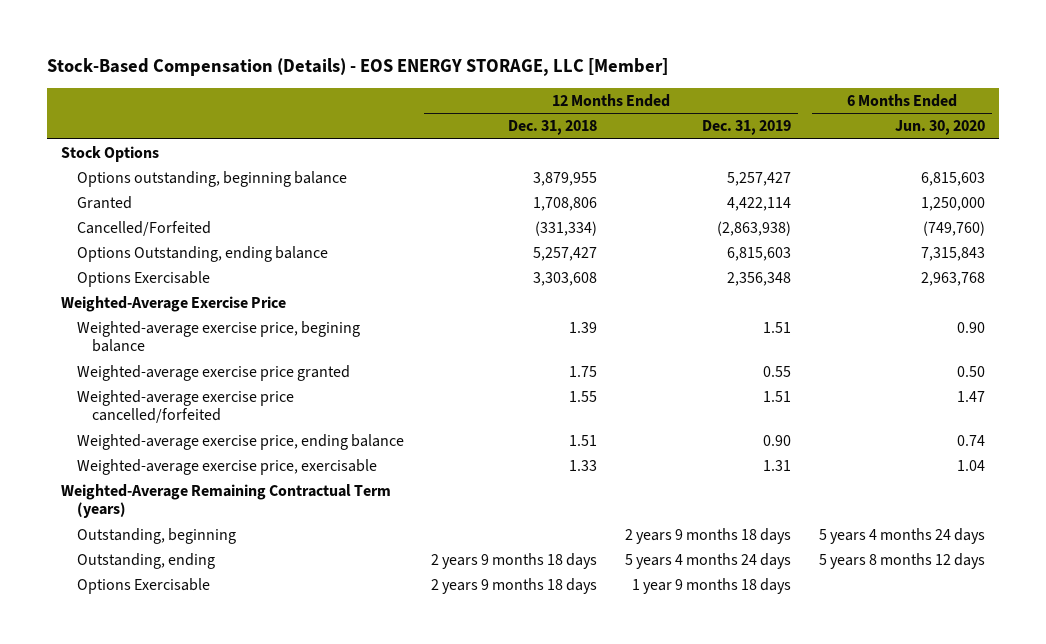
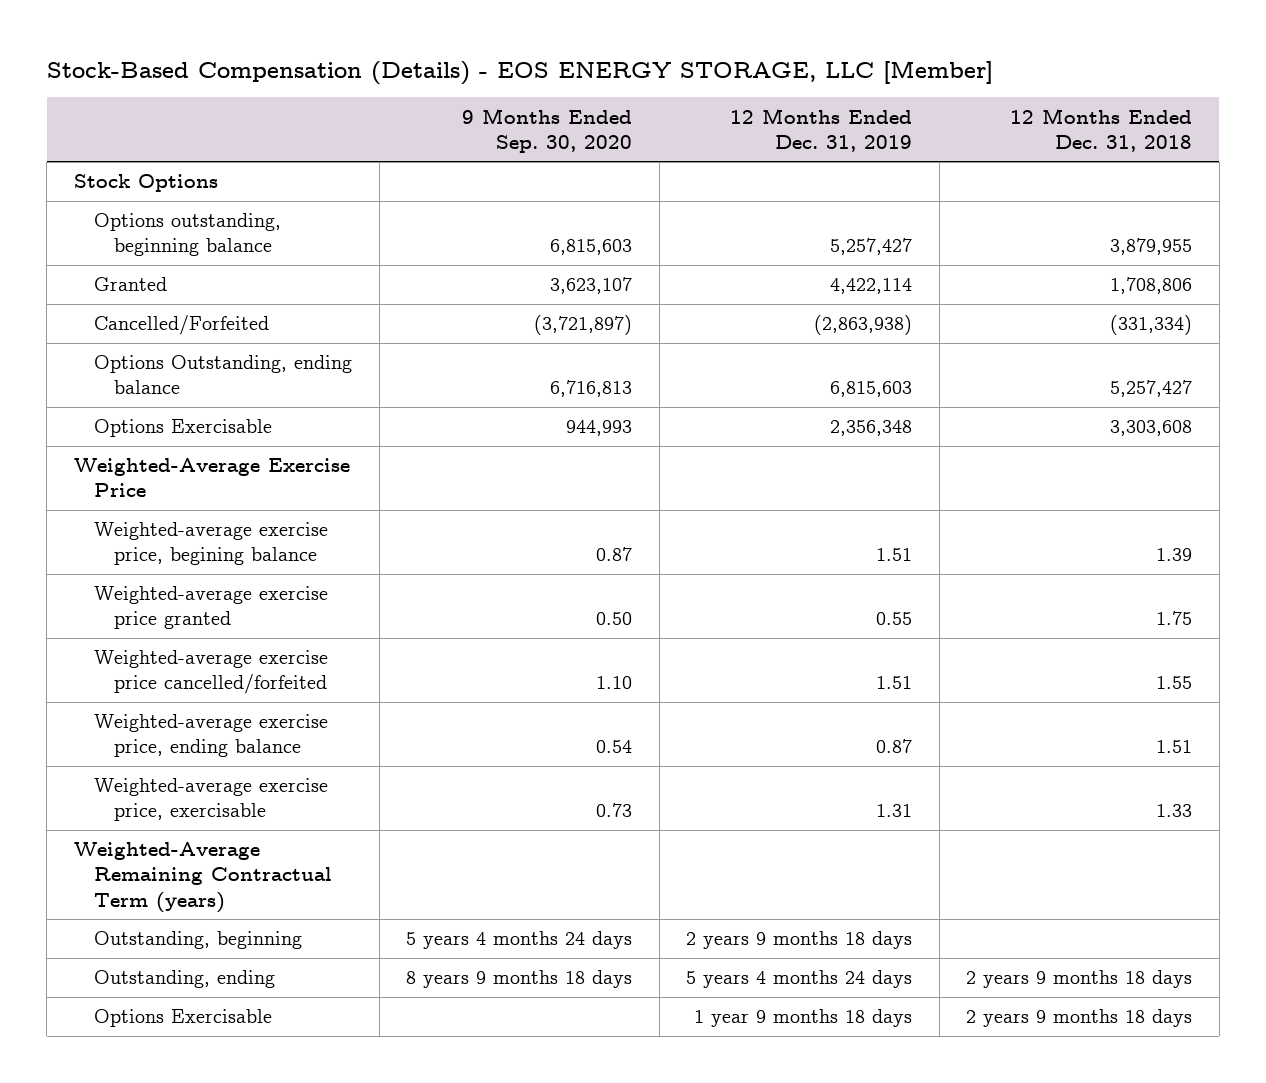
- | 12 Months Ended Dec. 31, 2018 | 12 Months Ended Dec. 31, 2019 | 6 Months Ended Jun. 30, 2020
+ | 9 Months Ended Sep. 30, 2020 | 12 Months Ended Dec. 31, 2019 | 12 Months Ended Dec. 31, 2018
- Weighted-average exercise price, ending balance | 1.51 | 0.90 | 0.74
+ Weighted-average exercise price, ending balance | 0.54 | 0.87 | 1.51

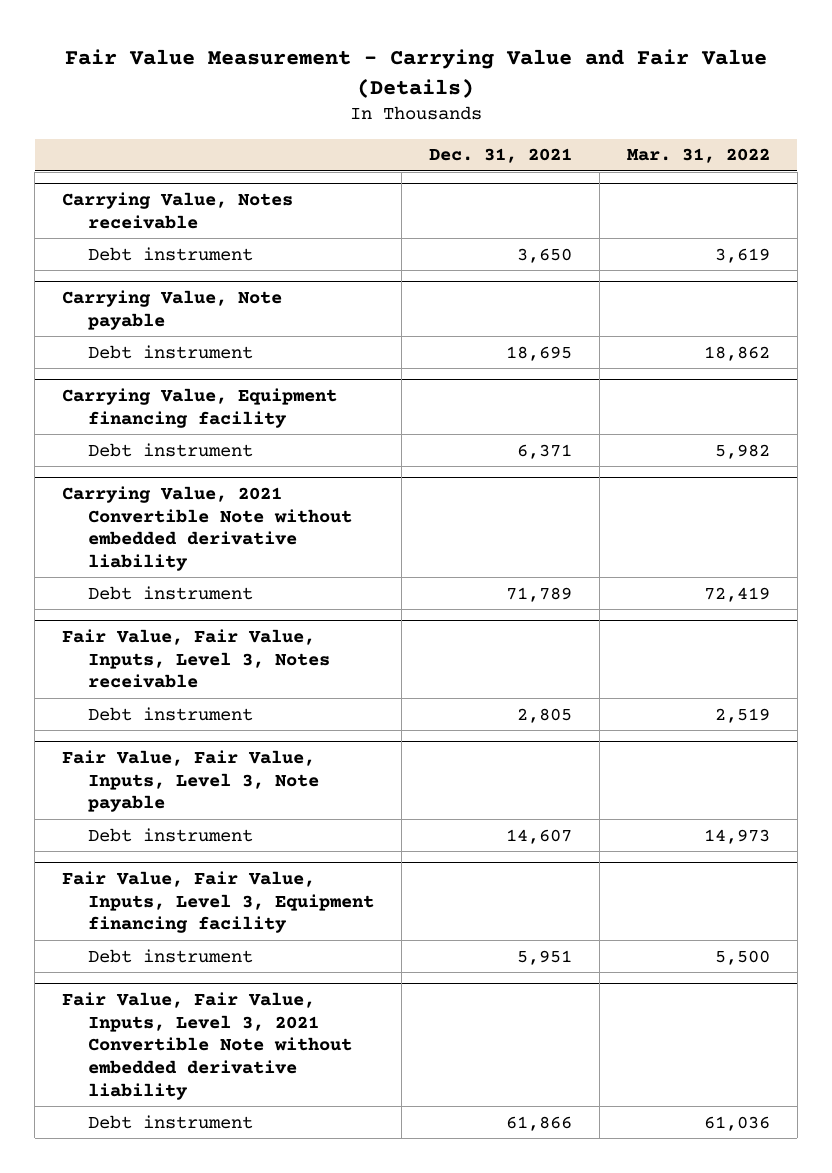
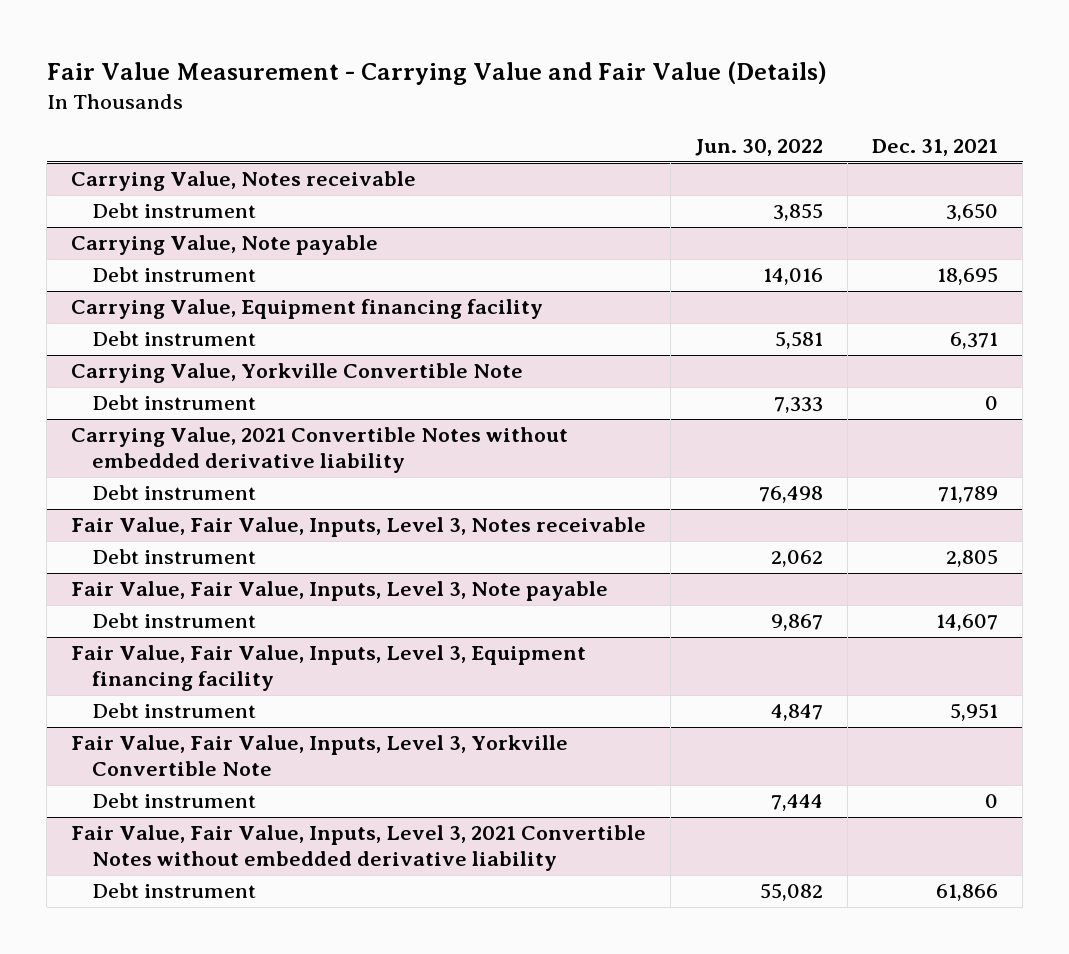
- | Dec. 31, 2021 | Mar. 31, 2022
+ | Jun. 30, 2022 | Dec. 31, 2021
- Carrying Value, 2021 Convertible Note without embedded derivative liability
+ Carrying Value, Yorkville Convertible Note
+ Debt instrument | 7,333 | 0
+ Carrying Value, 2021 Convertible Notes without embedded derivative liability
- Fair Value, Fair Value, Inputs, Level 3, 2021 Convertible Note without embedded derivative liability
+ Fair Value, Fair Value, Inputs, Level 3, Yorkville Convertible Note
+ Debt instrument | 7,444 | 0
+ Fair Value, Fair Value, Inputs, Level 3, 2021 Convertible Notes without embedded derivative liability

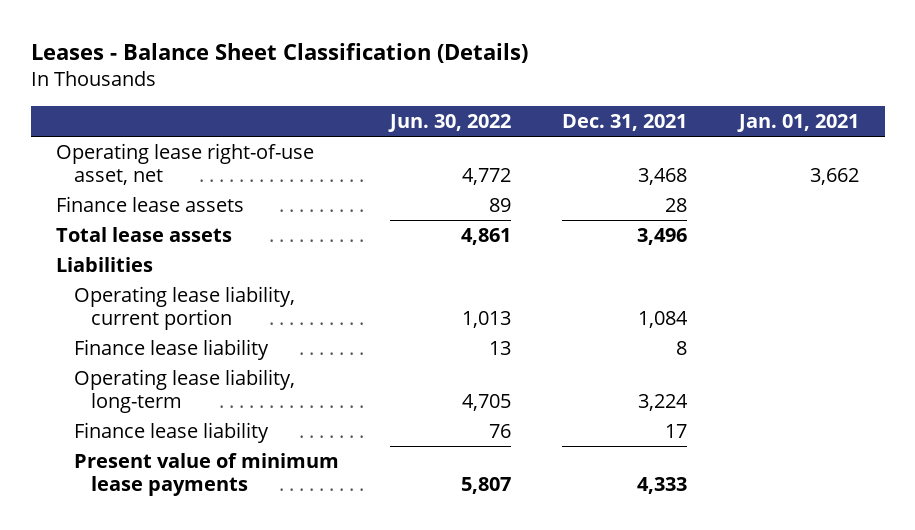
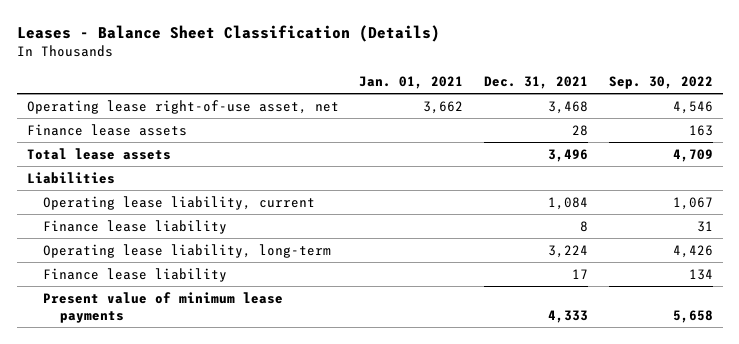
- | Jun. 30, 2022 | Dec. 31, 2021 | Jan. 01, 2021
+ | Jan. 01, 2021 | Dec. 31, 2021 | Sep. 30, 2022
- Operating lease liability, current portion | 1,013 | 1,084 |
+ Operating lease liability, current | | 1,084 | 1,067

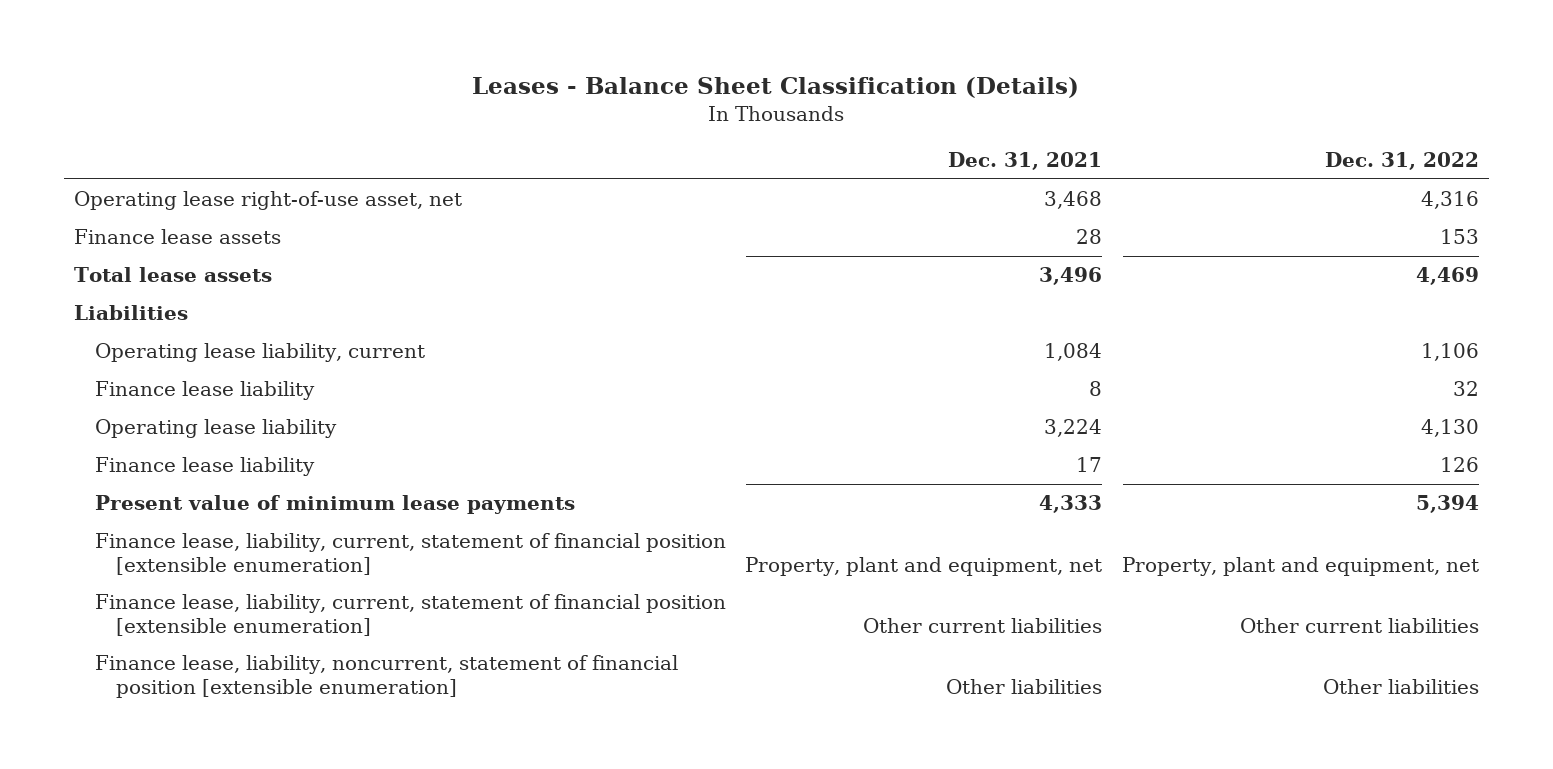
- | Jan. 01, 2021 | Dec. 31, 2021 | Sep. 30, 2022
+ | Dec. 31, 2021 | Dec. 31, 2022
- Operating lease liability, long-term | | 3,224 | 4,426
+ Operating lease liability | 3,224 | 4,130
+ Finance lease, liability, current, statement of financial position [extensible enumeration] | Property, plant and equipment, net | Property, plant and equipment, net
+ Finance lease, liability, current, statement of financial position [extensible enumeration] | Other current liabilities | Other current liabilities
+ Finance lease, liability, noncurrent, statement of financial position [extensible enumeration] | Other liabilities | Other liabilities

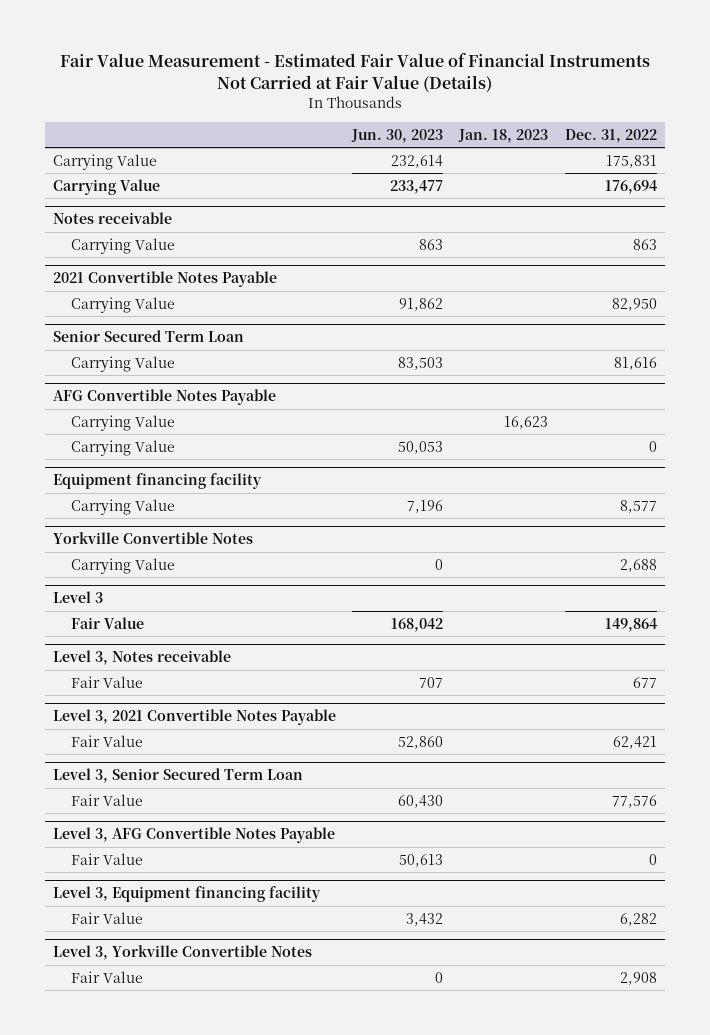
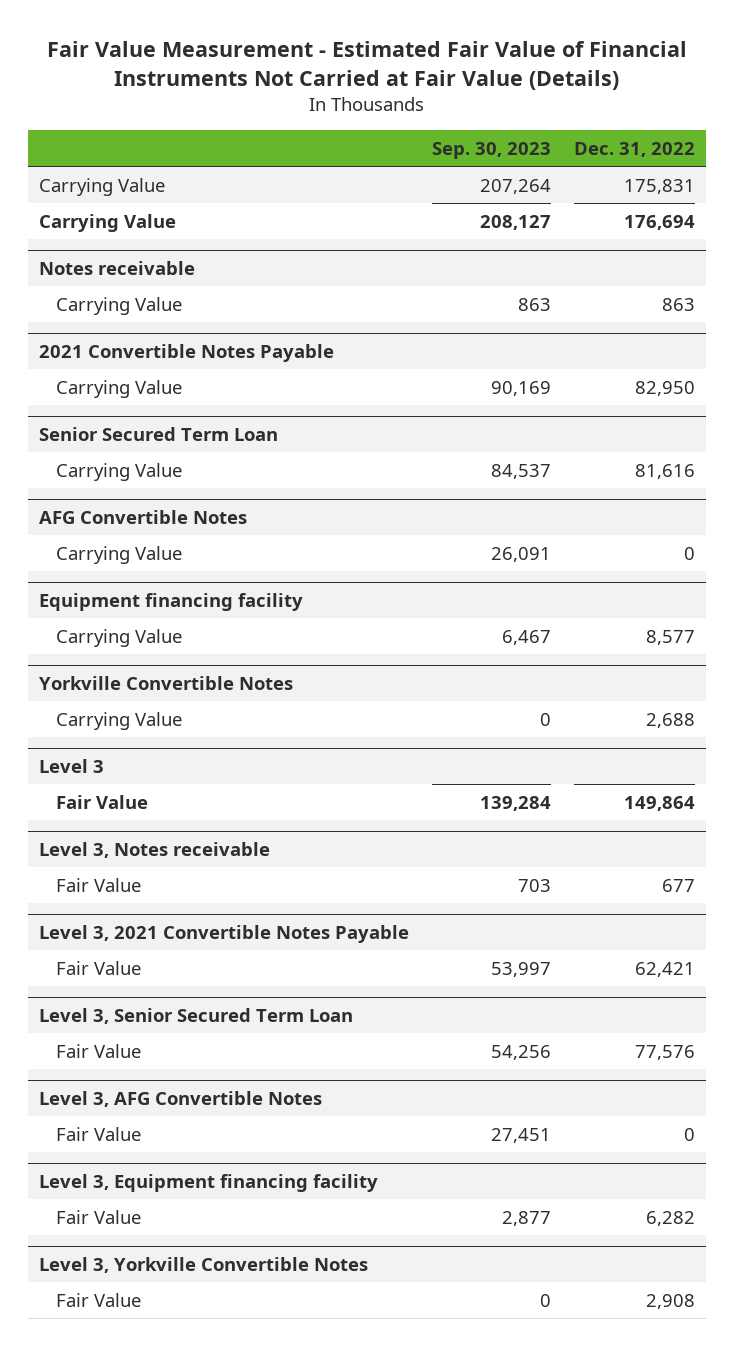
- | Jun. 30, 2023 | Jan. 18, 2023 | Dec. 31, 2022
+ | Sep. 30, 2023 | Dec. 31, 2022
- AFG Convertible Notes Payable
- Carrying Value | | 16,623 |
+ AFG Convertible Notes
- Level 3, AFG Convertible Notes Payable
+ Level 3, AFG Convertible Notes

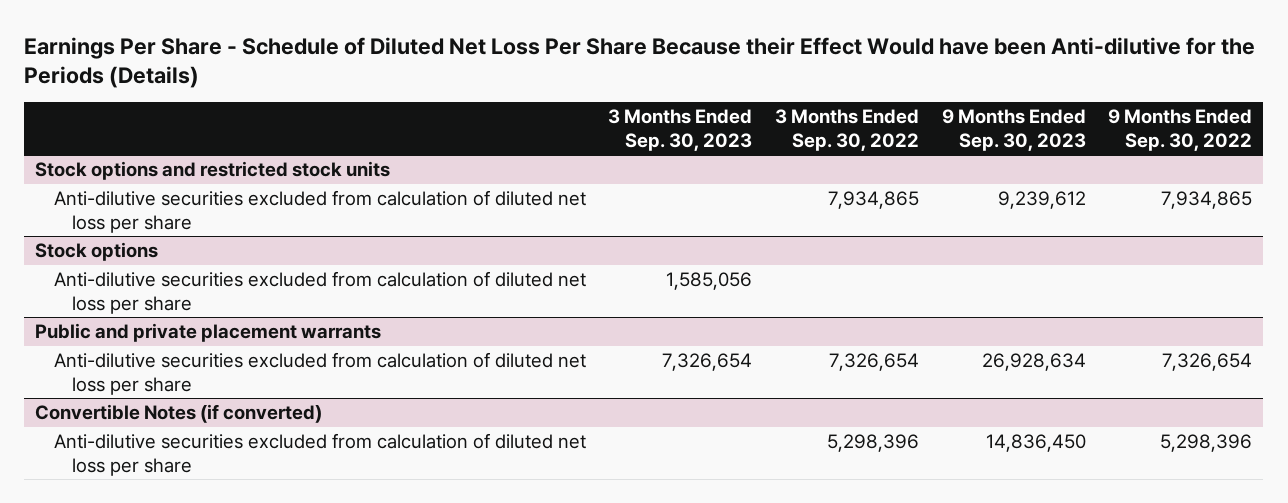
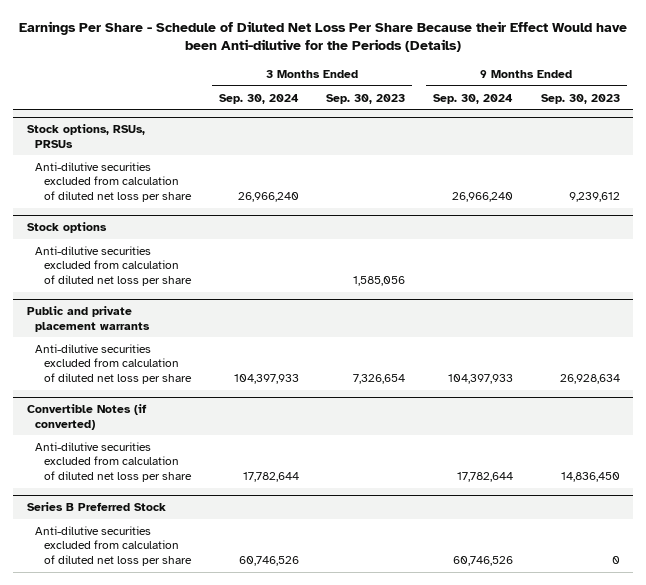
- | 3 Months Ended Sep. 30, 2023 | 3 Months Ended Sep. 30, 2022 | 9 Months Ended Sep. 30, 2023 | 9 Months Ended Sep. 30, 2022
+ | 3 Months Ended Sep. 30, 2024 | 3 Months Ended Sep. 30, 2023 | 9 Months Ended Sep. 30, 2024 | 9 Months Ended Sep. 30, 2023
- Stock options and restricted stock units
+ Stock options, RSUs, PRSUs
+ Series B Preferred Stock
+ Anti-dilutive securities excluded from calculation of diluted net loss per share | 60,746,526 | | 60,746,526 | 0

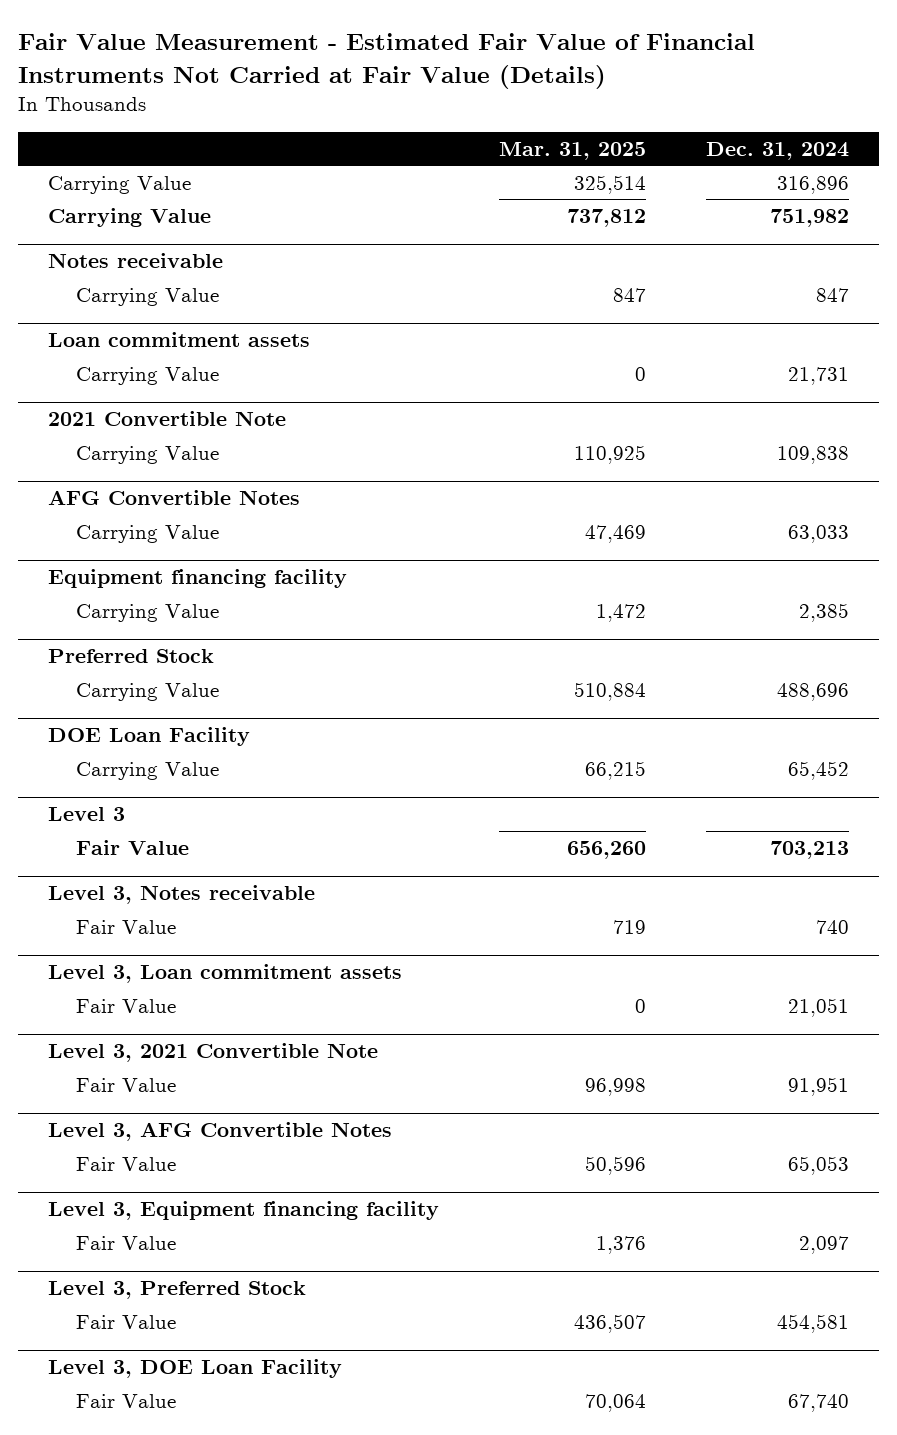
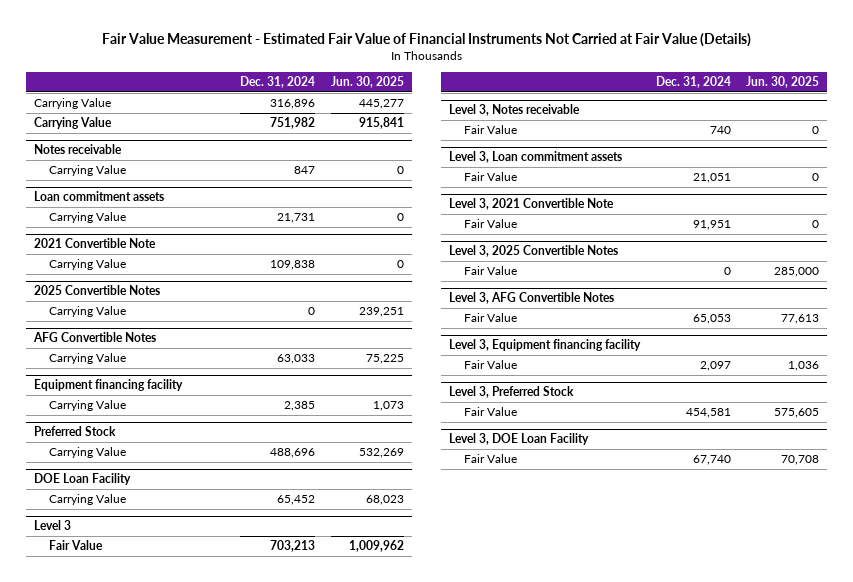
- | Mar. 31, 2025 | Dec. 31, 2024
+ | Dec. 31, 2024 | Jun. 30, 2025
+ 2025 Convertible Notes
+ Carrying Value | 0 | 239,251
+ Level 3, 2025 Convertible Notes
+ Fair Value | 0 | 285,000

